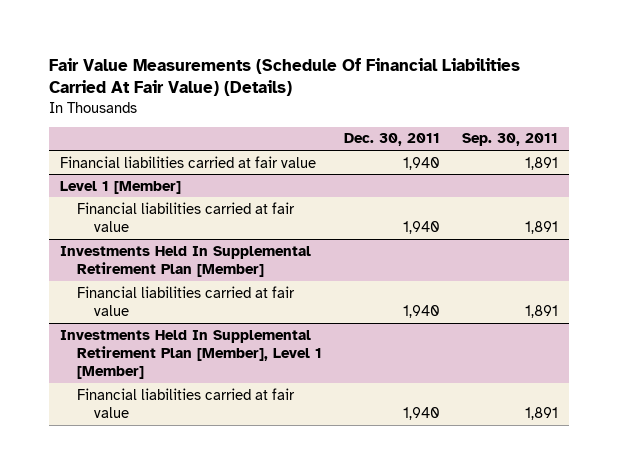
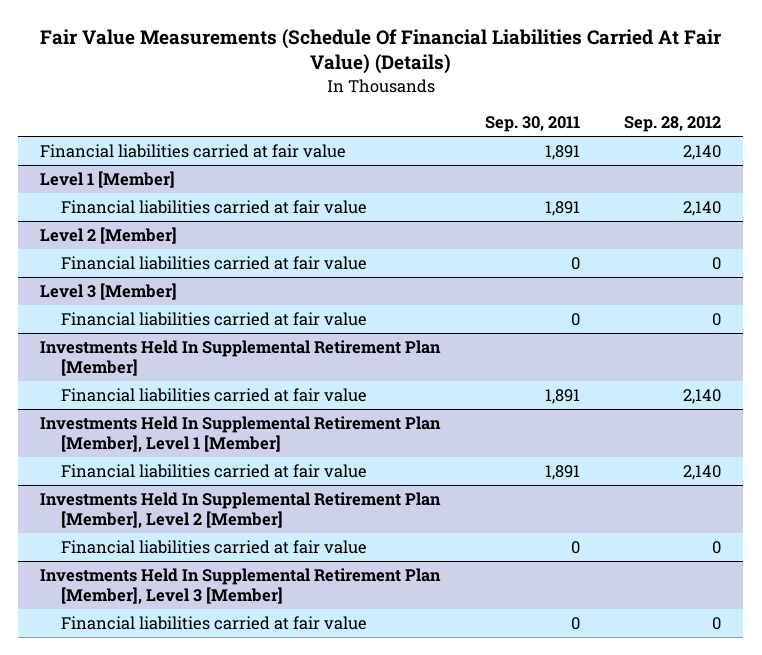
- | Dec. 30, 2011 | Sep. 30, 2011
+ | Sep. 30, 2011 | Sep. 28, 2012
+ Level 2 [Member]
+ Financial liabilities carried at fair value | 0 | 0
+ Level 3 [Member]
+ Financial liabilities carried at fair value | 0 | 0
+ Investments Held In Supplemental Retirement Plan [Member], Level 2 [Member]
+ Financial liabilities carried at fair value | 0 | 0
+ Investments Held In Supplemental Retirement Plan [Member], Level 3 [Member]
+ Financial liabilities carried at fair value | 0 | 0

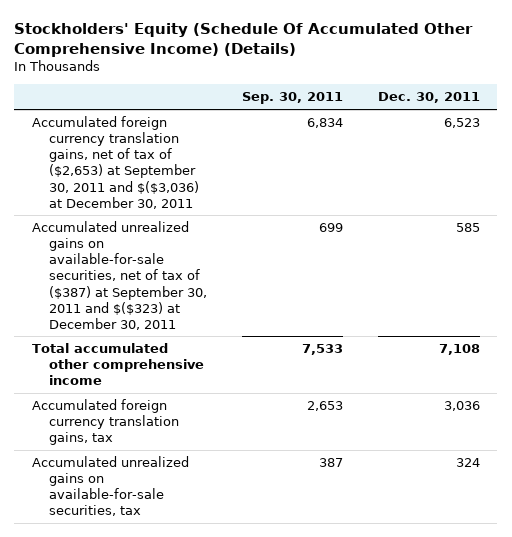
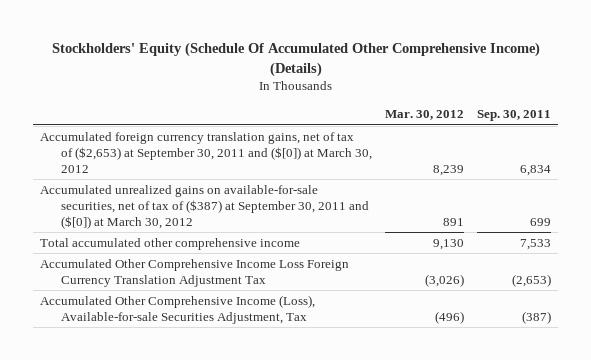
- | Sep. 30, 2011 | Dec. 30, 2011
+ | Mar. 30, 2012 | Sep. 30, 2011
- Accumulated foreign currency translation gains, net of tax of ($2,653) at September 30, 2011 and $($3,036) at December 30, 2011 | 6,834 | 6,523
- Accumulated unrealized gains on available-for-sale securities, net of tax of ($387) at September 30, 2011 and $($323) at December 30, 2011 | 699 | 585
+ Accumulated foreign currency translation gains, net of tax of ($2,653) at September 30, 2011 and ($[0]) at March 30, 2012 | 8,239 | 6,834
+ Accumulated unrealized gains on available-for-sale securities, net of tax of ($387) at September 30, 2011 and ($[0]) at March 30, 2012 | 891 | 699
- Accumulated foreign currency translation gains, tax | 2,653 | 3,036
- Accumulated unrealized gains on available-for-sale securities, tax | 387 | 324
+ Accumulated Other Comprehensive Income Loss Foreign Currency Translation Adjustment Tax | (3,026) | (2,653)
+ Accumulated Other Comprehensive Income (Loss), Available-for-sale Securities Adjustment, Tax | (496) | (387)

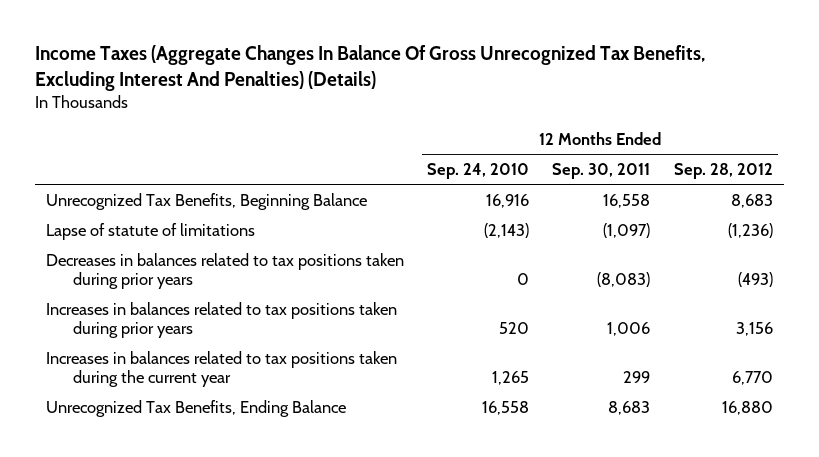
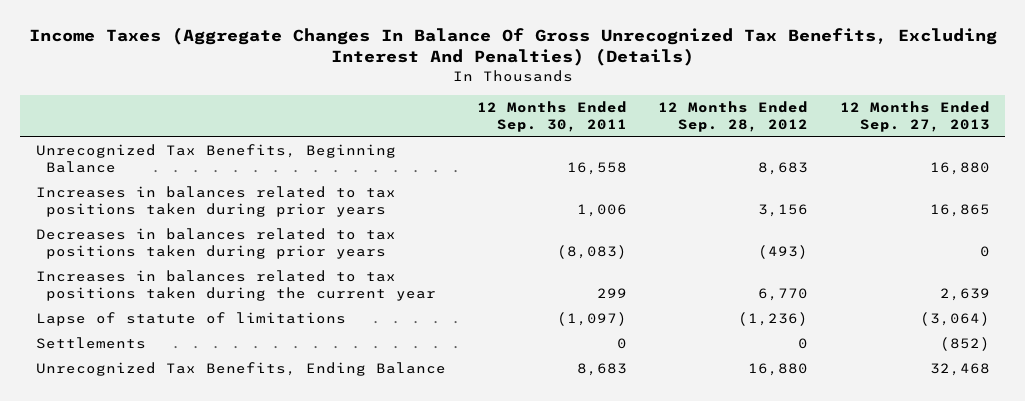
- | 12 Months Ended Sep. 24, 2010 | 12 Months Ended Sep. 30, 2011 | 12 Months Ended Sep. 28, 2012
+ | 12 Months Ended Sep. 30, 2011 | 12 Months Ended Sep. 28, 2012 | 12 Months Ended Sep. 27, 2013
moved down: Decreases in balances related to tax positions taken during prior years | (8,083) | (493) | 0
moved down: Lapse of statute of limitations | (1,097) | (1,236) | (3,064)
+ Settlements | 0 | 0 | (852)

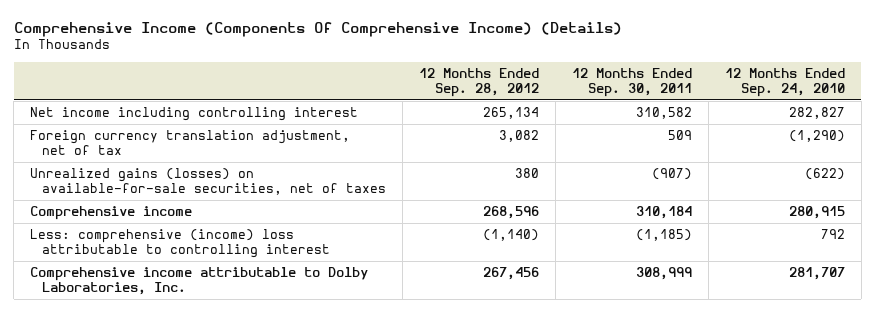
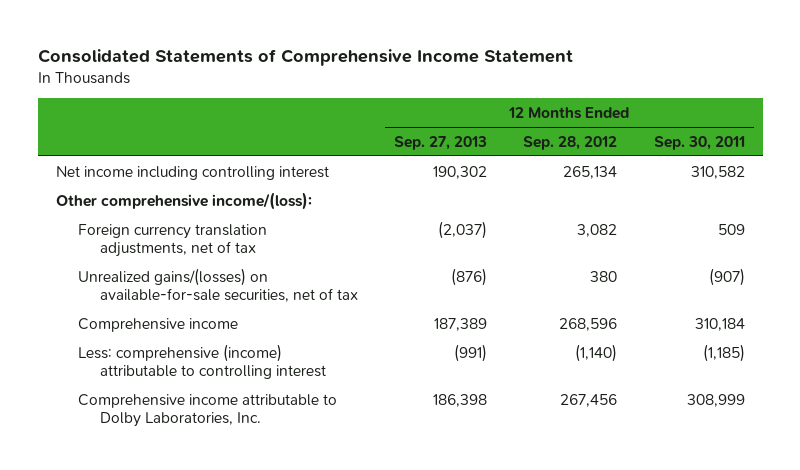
- Comprehensive Income (Components Of Comprehensive Income) (Details)
+ Consolidated Statements of Comprehensive Income Statement
- | 12 Months Ended Sep. 28, 2012 | 12 Months Ended Sep. 30, 2011 | 12 Months Ended Sep. 24, 2010
+ | 12 Months Ended Sep. 27, 2013 | 12 Months Ended Sep. 28, 2012 | 12 Months Ended Sep. 30, 2011
- Foreign currency translation adjustment, net of tax | 3,082 | 509 | (1,290)
- Unrealized gains (losses) on available-for-sale securities, net of taxes | 380 | (907) | (622)
+ Other comprehensive income/(loss):
+ Foreign currency translation adjustments, net of tax | (2,037) | 3,082 | 509
+ Unrealized gains/(losses) on available-for-sale securities, net of tax | (876) | 380 | (907)
- Less: comprehensive (income) loss attributable to controlling interest | (1,140) | (1,185) | 792
+ Less: comprehensive (income) attributable to controlling interest | (991) | (1,140) | (1,185)

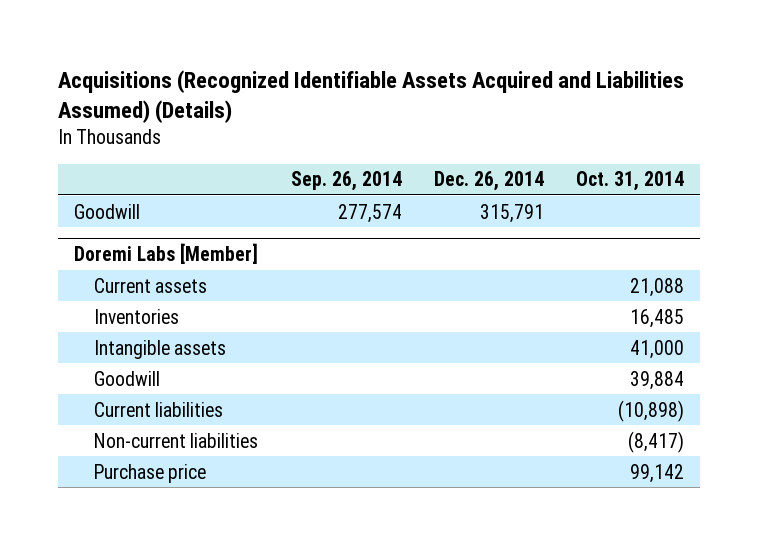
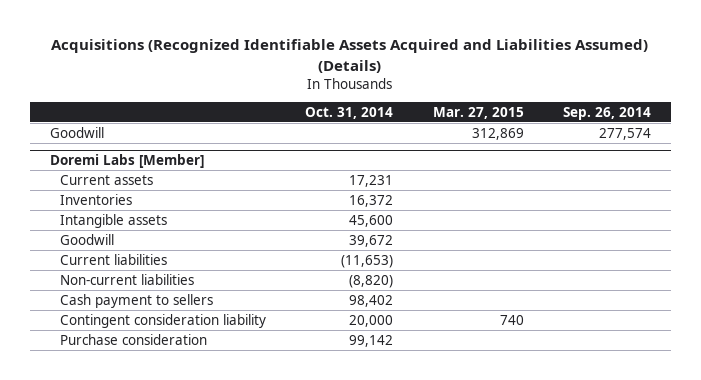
- | Sep. 26, 2014 | Dec. 26, 2014 | Oct. 31, 2014
+ | Oct. 31, 2014 | Mar. 27, 2015 | Sep. 26, 2014
@ Doremi Labs [Member]
- Current assets | | | 21,088
- Inventories | | | 16,485
- Intangible assets | | | 41,000
- Goodwill | | | 39,884
- Current liabilities | | | (10,898)
- Non-current liabilities | | | (8,417)
- Purchase price | | | 99,142
+ Current assets | 17,231 | |
+ Inventories | 16,372 | |
+ Intangible assets | 45,600 | |
+ Goodwill | 39,672 | |
+ Current liabilities | (11,653) | |
+ Non-current liabilities | (8,820) | |
+ Cash payment to sellers | 98,402 | |
+ Contingent consideration liability | 20,000 | 740 |
+ Purchase consideration | 99,142 | |

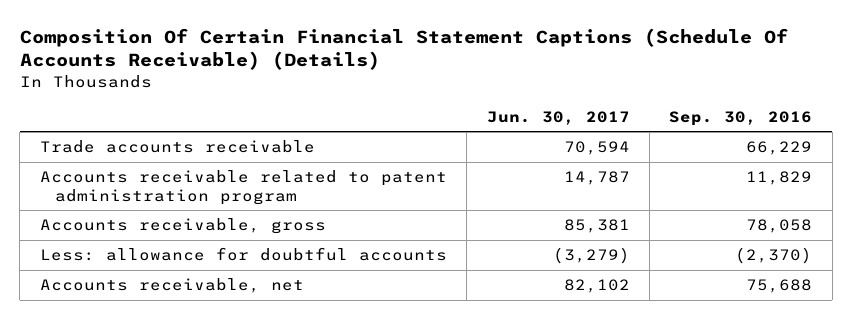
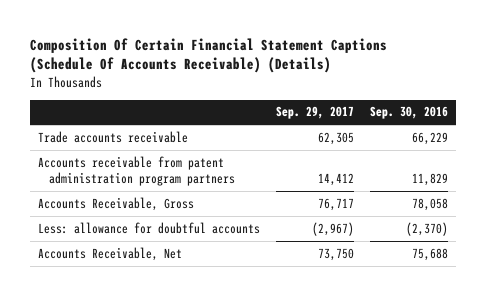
- | Jun. 30, 2017 | Sep. 30, 2016
+ | Sep. 29, 2017 | Sep. 30, 2016
- Accounts receivable related to patent administration program | 14,787 | 11,829
- Accounts receivable, gross | 85,381 | 78,058
+ Accounts receivable from patent administration program partners | 14,412 | 11,829
+ Accounts Receivable, Gross | 76,717 | 78,058
- Accounts receivable, net | 82,102 | 75,688
+ Accounts Receivable, Net | 73,750 | 75,688

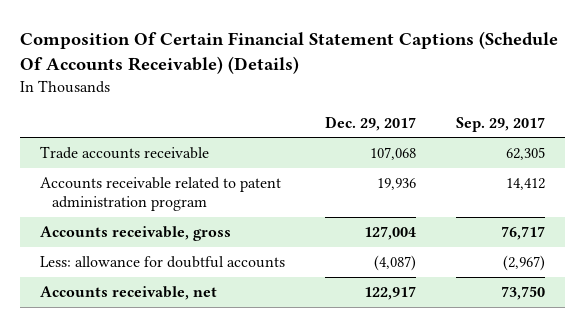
- | Sep. 29, 2017 | Sep. 30, 2016
+ | Dec. 29, 2017 | Sep. 29, 2017
- Accounts receivable from patent administration program partners | 14,412 | 11,829
- Accounts Receivable, Gross | 76,717 | 78,058
+ Accounts receivable related to patent administration program | 19,936 | 14,412
+ Accounts receivable, gross | 127,004 | 76,717
- Accounts Receivable, Net | 73,750 | 75,688
+ Accounts receivable, net | 122,917 | 73,750

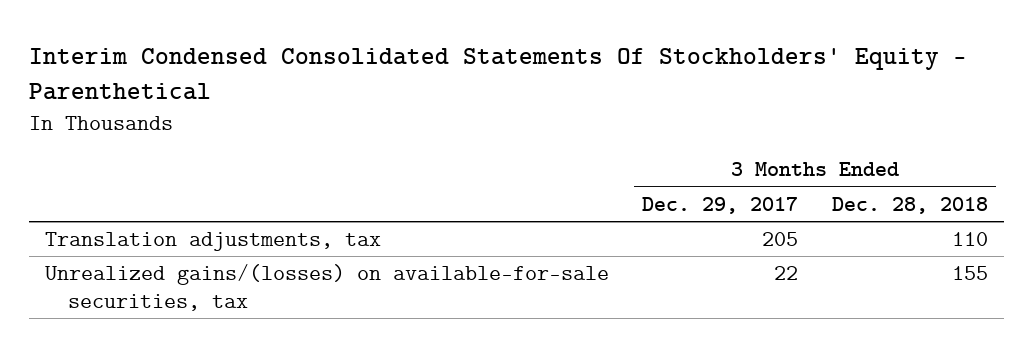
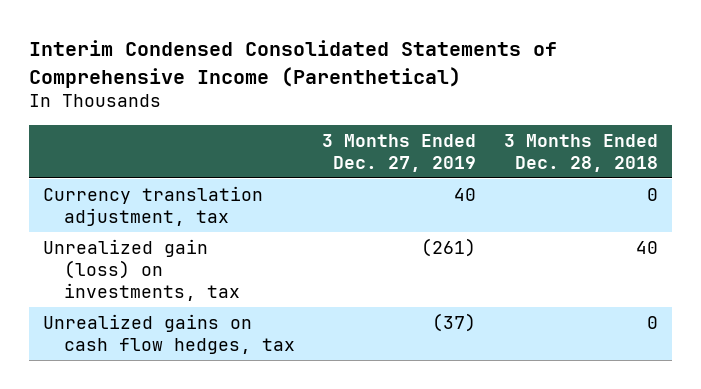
- Interim Condensed Consolidated Statements Of Stockholders' Equity - Parenthetical
+ Interim Condensed Consolidated Statements of Comprehensive Income (Parenthetical)
- | 3 Months Ended Dec. 29, 2017 | 3 Months Ended Dec. 28, 2018
+ | 3 Months Ended Dec. 27, 2019 | 3 Months Ended Dec. 28, 2018
- Translation adjustments, tax | 205 | 110
- Unrealized gains/(losses) on available-for-sale securities, tax | 22 | 155
+ Currency translation adjustment, tax | 40 | 0
+ Unrealized gain (loss) on investments, tax | (261) | 40
+ Unrealized gains on cash flow hedges, tax | (37) | 0

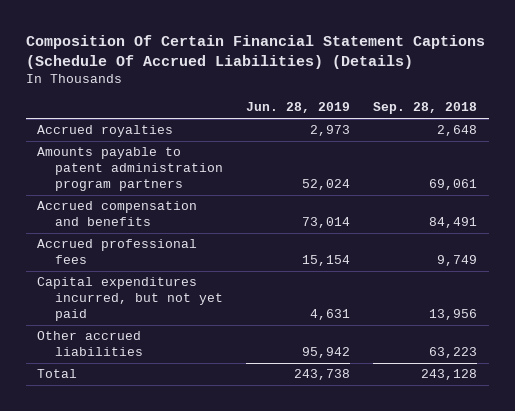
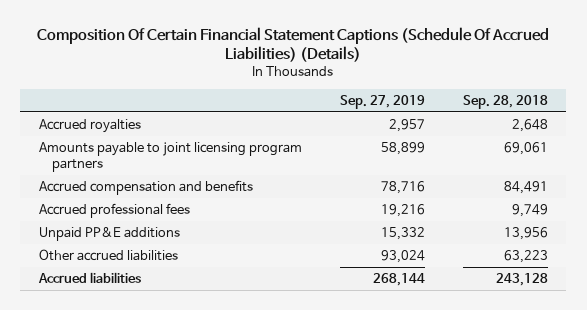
- | Jun. 28, 2019 | Sep. 28, 2018
+ | Sep. 27, 2019 | Sep. 28, 2018
- Amounts payable to patent administration program partners | 52,024 | 69,061
+ Amounts payable to joint licensing program partners | 58,899 | 69,061
- Capital expenditures incurred, but not yet paid | 4,631 | 13,956
+ Unpaid PP&E additions | 15,332 | 13,956
- Total | 243,738 | 243,128
+ Accrued liabilities | 268,144 | 243,128

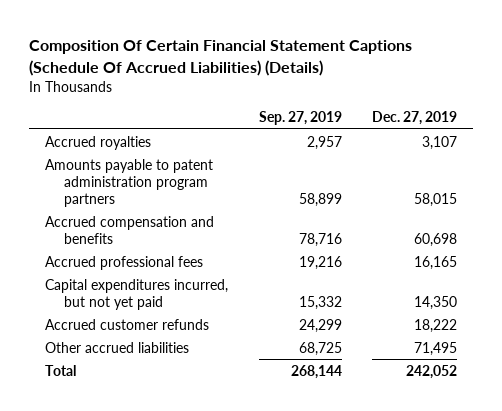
- | Sep. 27, 2019 | Sep. 28, 2018
+ | Sep. 27, 2019 | Dec. 27, 2019
- Amounts payable to joint licensing program partners | 58,899 | 69,061
+ Amounts payable to patent administration program partners | 58,899 | 58,015
- Unpaid PP&E additions | 15,332 | 13,956
- Other accrued liabilities | 93,024 | 63,223
- Accrued liabilities | 268,144 | 243,128
+ Capital expenditures incurred, but not yet paid | 15,332 | 14,350
+ Accrued customer refunds | 24,299 | 18,222
+ Other accrued liabilities | 68,725 | 71,495
+ Total | 268,144 | 242,052

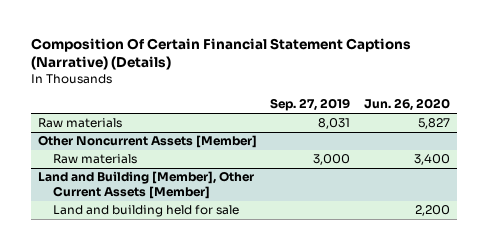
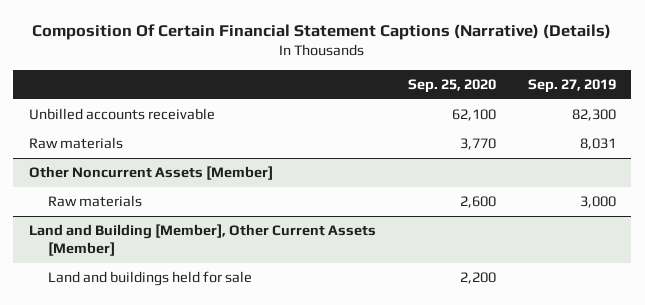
- | Sep. 27, 2019 | Jun. 26, 2020
+ | Sep. 25, 2020 | Sep. 27, 2019
+ Unbilled accounts receivable | 62,100 | 82,300
@ Land and Building [Member], Other Current Assets [Member]
- Land and building held for sale | | 2,200
+ Land and buildings held for sale | 2,200 |

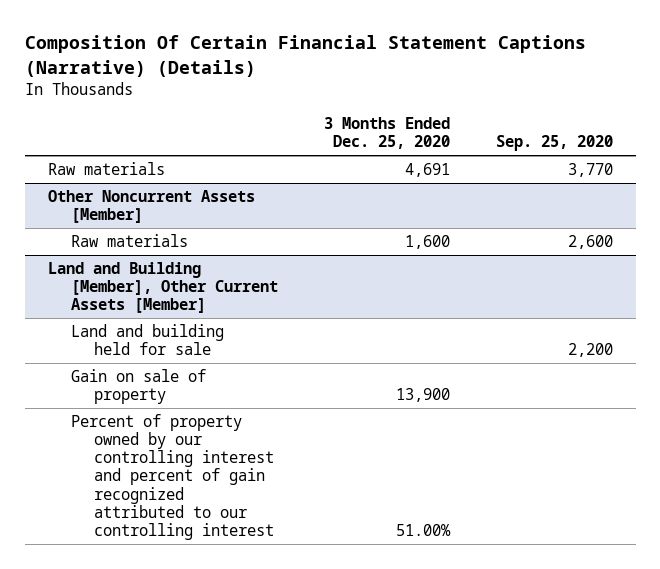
- | Sep. 25, 2020 | Sep. 27, 2019
+ | 3 Months Ended Dec. 25, 2020 | Sep. 25, 2020
- Unbilled accounts receivable | 62,100 | 82,300
@ Land and Building [Member], Other Current Assets [Member]
- Land and buildings held for sale | 2,200 |
+ Land and building held for sale | | 2,200
+ Gain on sale of property | 13,900 |
+ Percent of property owned by our controlling interest and percent of gain recognized attributed to our controlling interest | 51.00% |

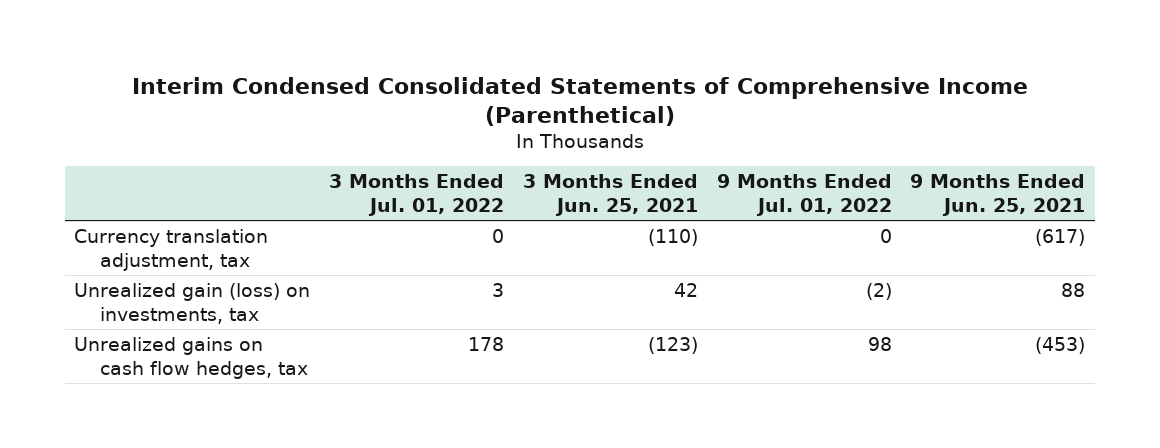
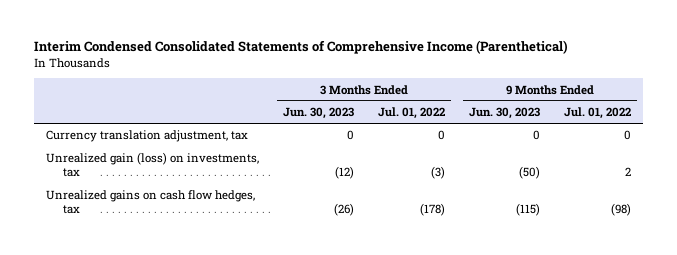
- | 3 Months Ended Jul. 01, 2022 | 3 Months Ended Jun. 25, 2021 | 9 Months Ended Jul. 01, 2022 | 9 Months Ended Jun. 25, 2021
+ | 3 Months Ended Jun. 30, 2023 | 3 Months Ended Jul. 01, 2022 | 9 Months Ended Jun. 30, 2023 | 9 Months Ended Jul. 01, 2022
- Unrealized gain (loss) on investments, tax | 3 | 42 | (2) | 88
- Unrealized gains on cash flow hedges, tax | 178 | (123) | 98 | (453)
+ Unrealized gain (loss) on investments, tax | (12) | (3) | (50) | 2
+ Unrealized gains on cash flow hedges, tax | (26) | (178) | (115) | (98)

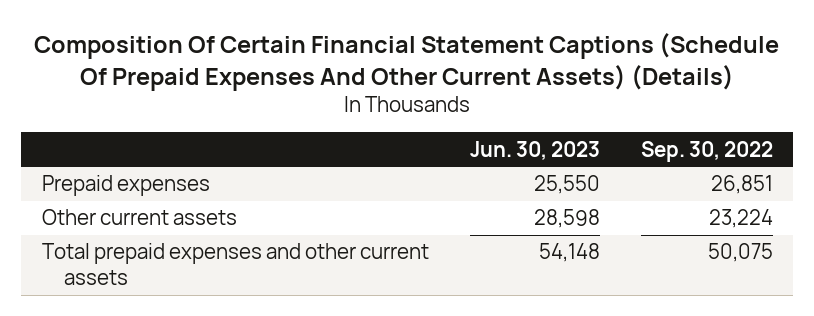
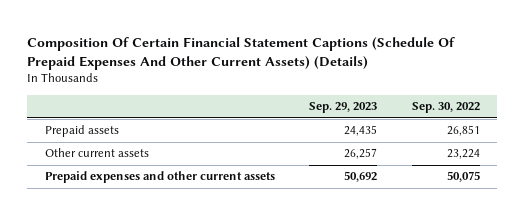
- | Jun. 30, 2023 | Sep. 30, 2022
+ | Sep. 29, 2023 | Sep. 30, 2022
- Prepaid expenses | 25,550 | 26,851
+ Prepaid assets | 24,435 | 26,851
- Total prepaid expenses and other current assets | 54,148 | 50,075
+ Prepaid expenses and other current assets | 50,692 | 50,075

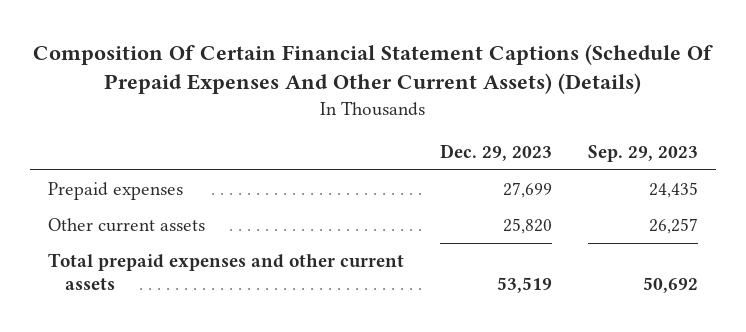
- | Sep. 29, 2023 | Sep. 30, 2022
+ | Dec. 29, 2023 | Sep. 29, 2023
- Prepaid assets | 24,435 | 26,851
+ Prepaid expenses | 27,699 | 24,435
- Prepaid expenses and other current assets | 50,692 | 50,075
+ Total prepaid expenses and other current assets | 53,519 | 50,692

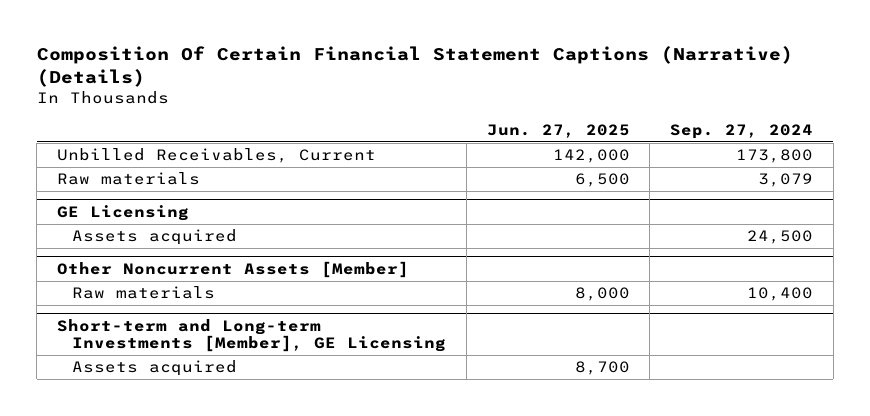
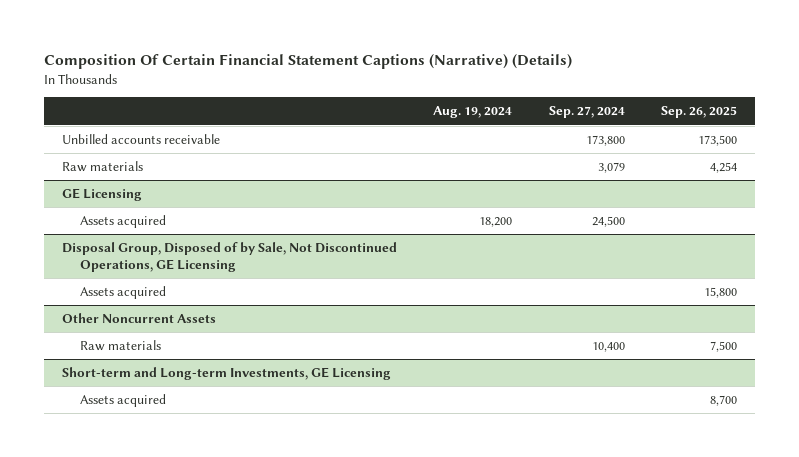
- | Jun. 27, 2025 | Sep. 27, 2024
+ | Aug. 19, 2024 | Sep. 27, 2024 | Sep. 26, 2025
- Unbilled Receivables, Current | 142,000 | 173,800
+ Unbilled accounts receivable | | 173,800 | 173,500
- Other Noncurrent Assets [Member]
+ Disposal Group, Disposed of by Sale, Not Discontinued Operations, GE Licensing
+ Assets acquired | | | 15,800
+ Other Noncurrent Assets
- Short-term and Long-term Investments [Member], GE Licensing
+ Short-term and Long-term Investments, GE Licensing

